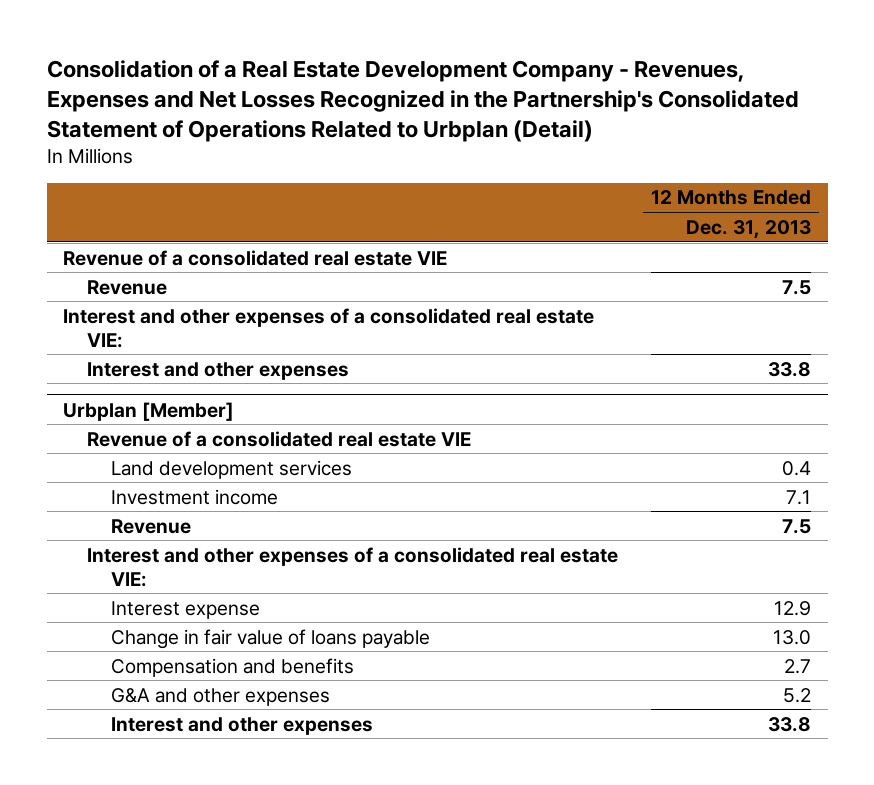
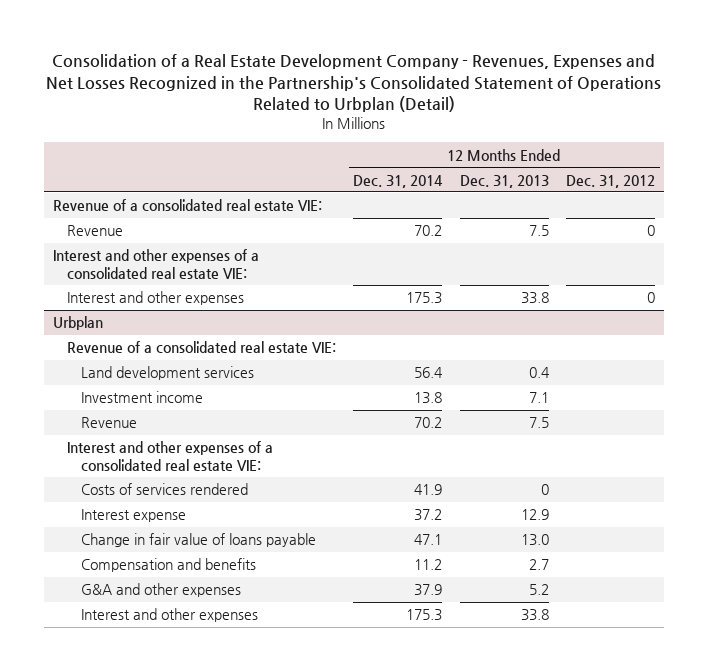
- | 12 Months Ended Dec. 31, 2013
+ | 12 Months Ended Dec. 31, 2014 | 12 Months Ended Dec. 31, 2013 | 12 Months Ended Dec. 31, 2012
- Revenue of a consolidated real estate VIE
+ Revenue of a consolidated real estate VIE:
- Urbplan [Member]
- Revenue of a consolidated real estate VIE
+ Urbplan
+ Revenue of a consolidated real estate VIE:
+ Costs of services rendered | 41.9 | 0 |

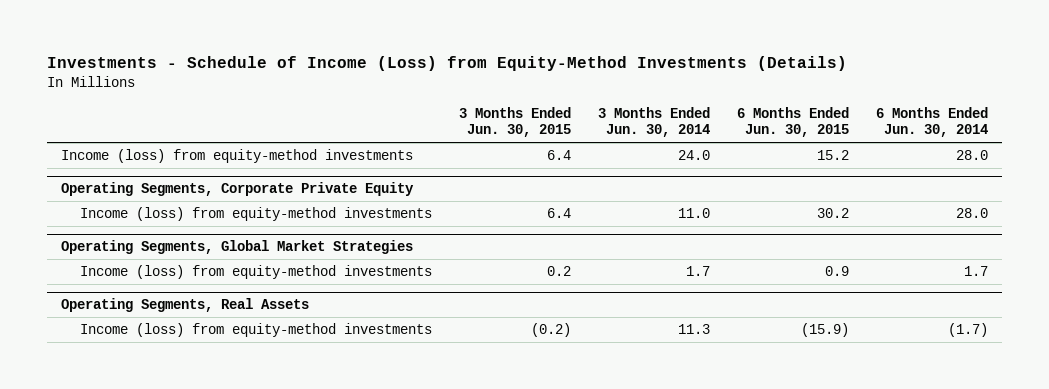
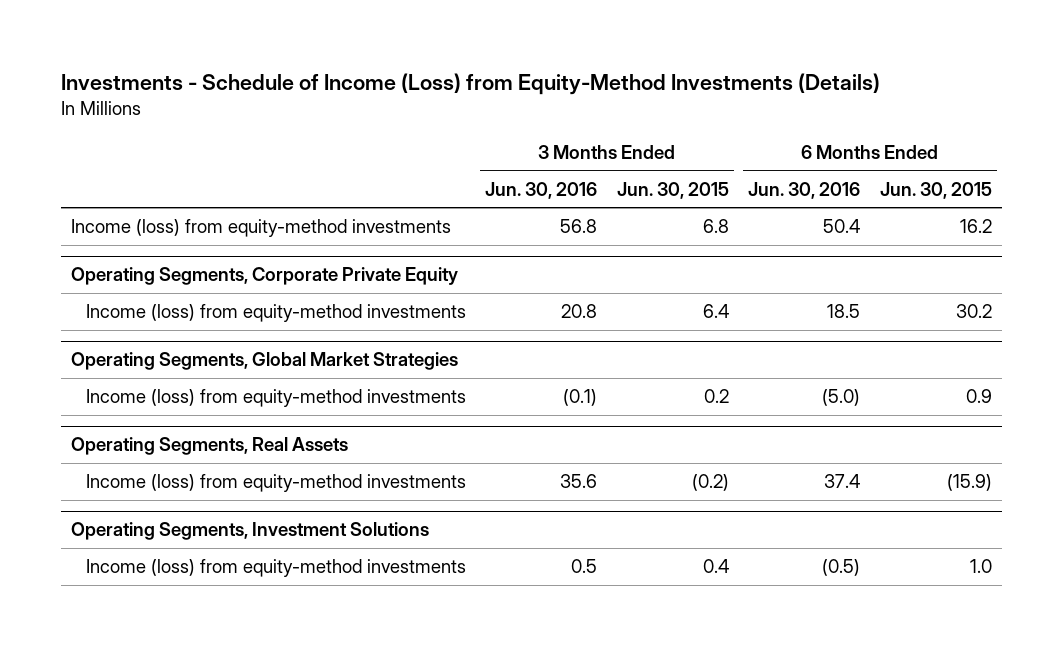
- | 3 Months Ended Jun. 30, 2015 | 3 Months Ended Jun. 30, 2014 | 6 Months Ended Jun. 30, 2015 | 6 Months Ended Jun. 30, 2014
+ | 3 Months Ended Jun. 30, 2016 | 3 Months Ended Jun. 30, 2015 | 6 Months Ended Jun. 30, 2016 | 6 Months Ended Jun. 30, 2015
- Income (loss) from equity-method investments | 6.4 | 24.0 | 15.2 | 28.0
+ Income (loss) from equity-method investments | 56.8 | 6.8 | 50.4 | 16.2
+ Operating Segments, Investment Solutions
+ Income (loss) from equity-method investments | 0.5 | 0.4 | (0.5) | 1.0

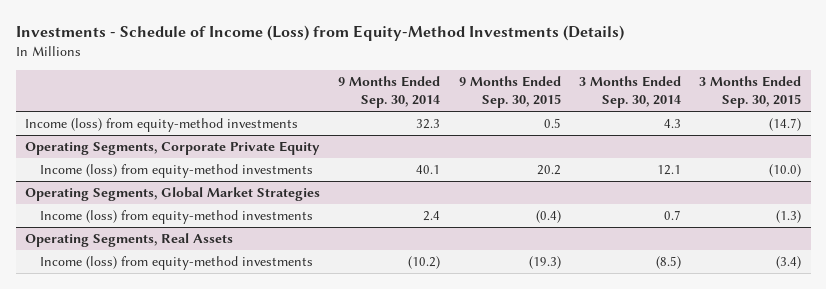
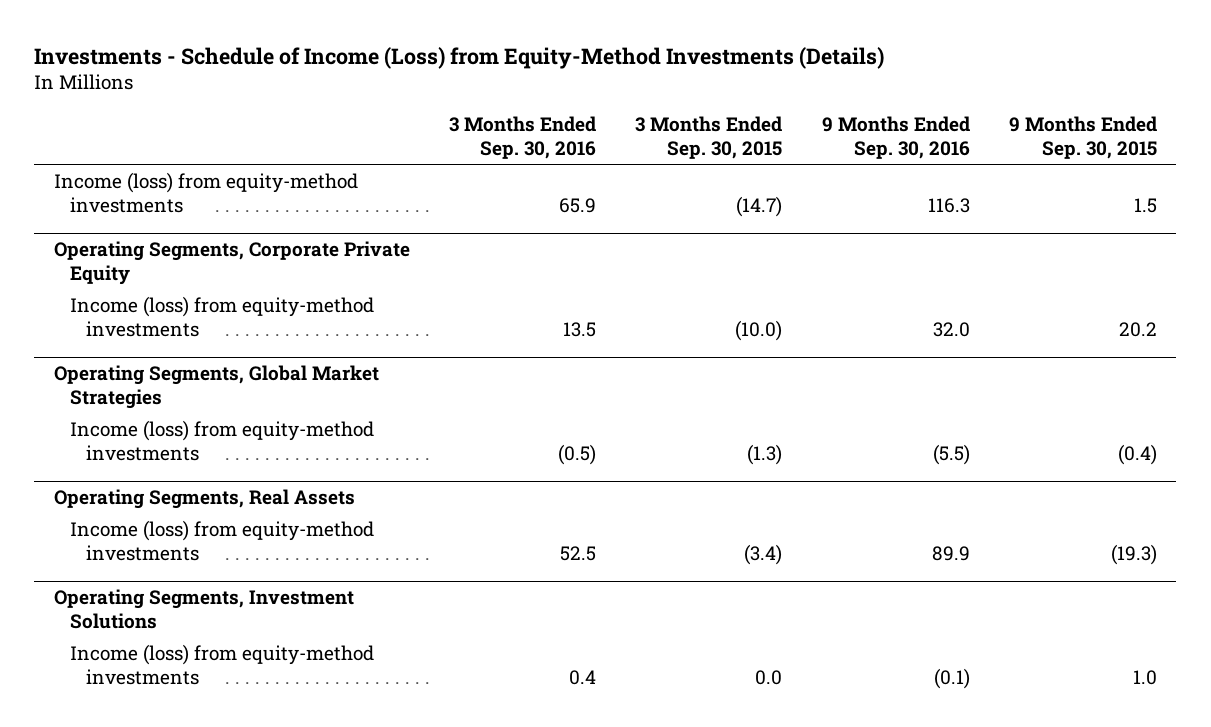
- | 9 Months Ended Sep. 30, 2014 | 9 Months Ended Sep. 30, 2015 | 3 Months Ended Sep. 30, 2014 | 3 Months Ended Sep. 30, 2015
+ | 3 Months Ended Sep. 30, 2016 | 3 Months Ended Sep. 30, 2015 | 9 Months Ended Sep. 30, 2016 | 9 Months Ended Sep. 30, 2015
- Income (loss) from equity-method investments | 32.3 | 0.5 | 4.3 | (14.7)
+ Income (loss) from equity-method investments | 65.9 | (14.7) | 116.3 | 1.5
+ Operating Segments, Investment Solutions
+ Income (loss) from equity-method investments | 0.4 | 0.0 | (0.1) | 1.0

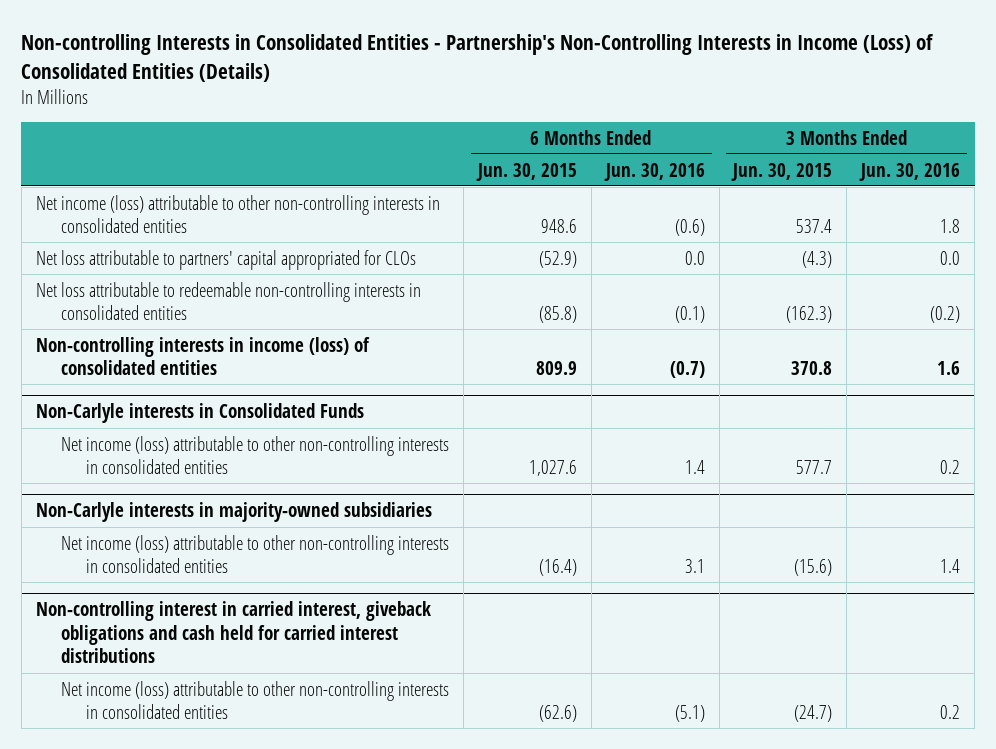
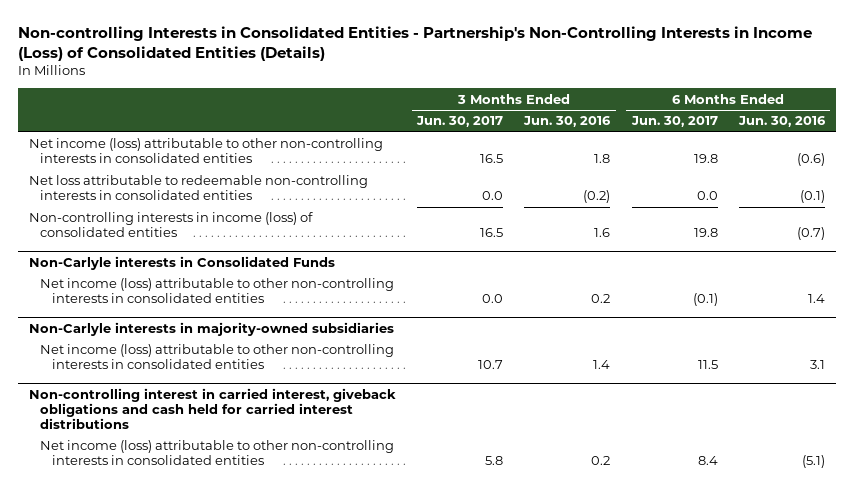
- | 6 Months Ended Jun. 30, 2015 | 6 Months Ended Jun. 30, 2016 | 3 Months Ended Jun. 30, 2015 | 3 Months Ended Jun. 30, 2016
+ | 3 Months Ended Jun. 30, 2017 | 3 Months Ended Jun. 30, 2016 | 6 Months Ended Jun. 30, 2017 | 6 Months Ended Jun. 30, 2016
- Net loss attributable to partners' capital appropriated for CLOs | (52.9) | 0.0 | (4.3) | 0.0

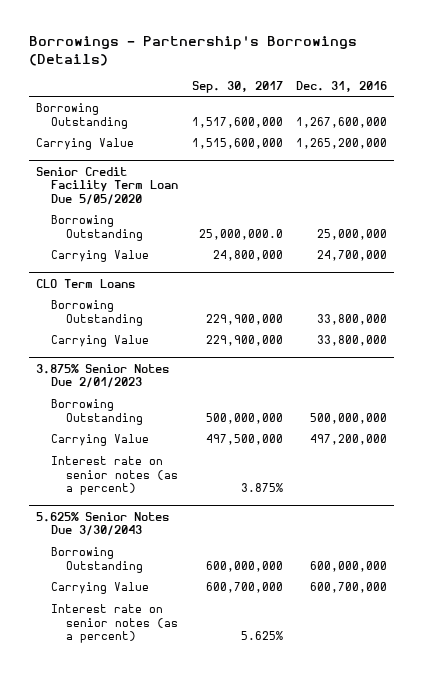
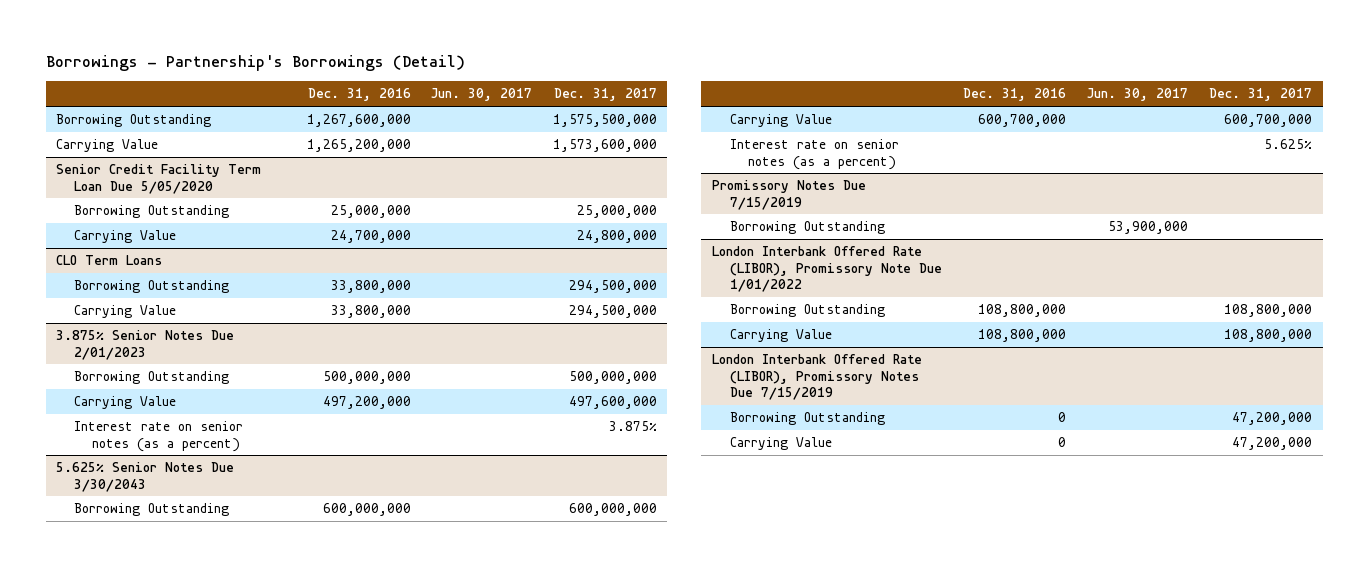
- Borrowings - Partnership's Borrowings (Details)
+ Borrowings - Partnership's Borrowings (Detail)
- | Sep. 30, 2017 | Dec. 31, 2016
+ | Dec. 31, 2016 | Jun. 30, 2017 | Dec. 31, 2017
+ Promissory Notes Due 7/15/2019
+ Borrowing Outstanding | | 53,900,000 |
+ London Interbank Offered Rate (LIBOR), Promissory Note Due 1/01/2022
+ Borrowing Outstanding | 108,800,000 | | 108,800,000
+ Carrying Value | 108,800,000 | | 108,800,000
+ London Interbank Offered Rate (LIBOR), Promissory Notes Due 7/15/2019
+ Borrowing Outstanding | 0 | | 47,200,000
+ Carrying Value | 0 | | 47,200,000

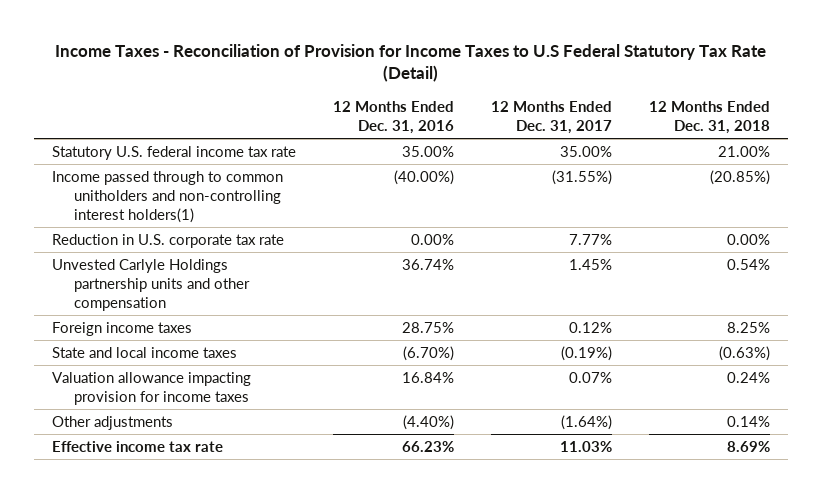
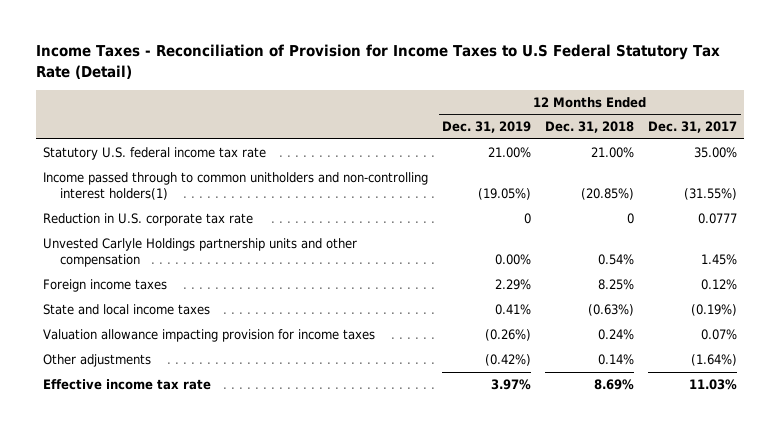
- | 12 Months Ended Dec. 31, 2016 | 12 Months Ended Dec. 31, 2017 | 12 Months Ended Dec. 31, 2018
+ | 12 Months Ended Dec. 31, 2019 | 12 Months Ended Dec. 31, 2018 | 12 Months Ended Dec. 31, 2017
- Reduction in U.S. corporate tax rate | 0.00% | 7.77% | 0.00%
+ Reduction in U.S. corporate tax rate | 0 | 0 | 0.0777

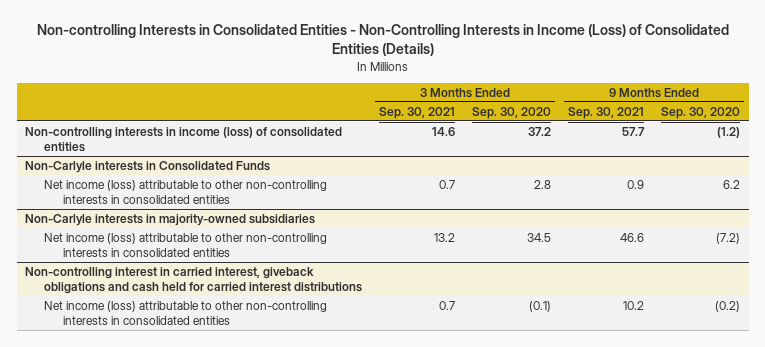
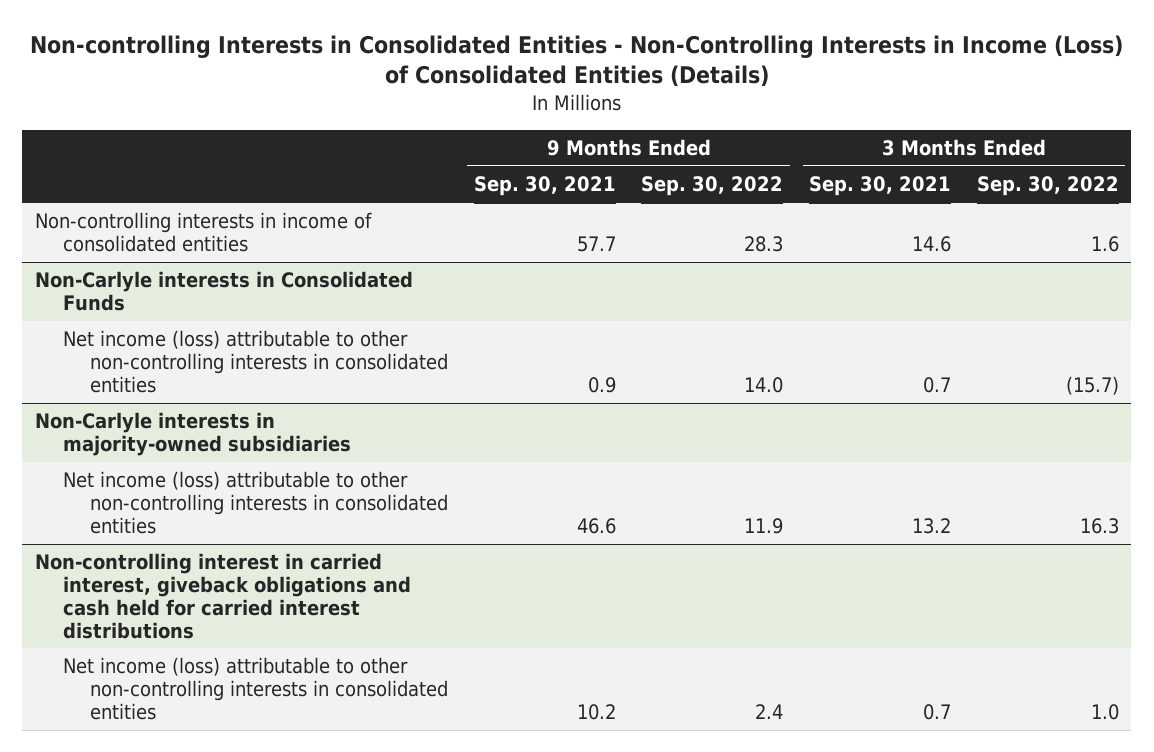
- | 3 Months Ended Sep. 30, 2021 | 3 Months Ended Sep. 30, 2020 | 9 Months Ended Sep. 30, 2021 | 9 Months Ended Sep. 30, 2020
+ | 9 Months Ended Sep. 30, 2021 | 9 Months Ended Sep. 30, 2022 | 3 Months Ended Sep. 30, 2021 | 3 Months Ended Sep. 30, 2022
- Non-controlling interests in income (loss) of consolidated entities | 14.6 | 37.2 | 57.7 | (1.2)
+ Non-controlling interests in income of consolidated entities | 57.7 | 28.3 | 14.6 | 1.6

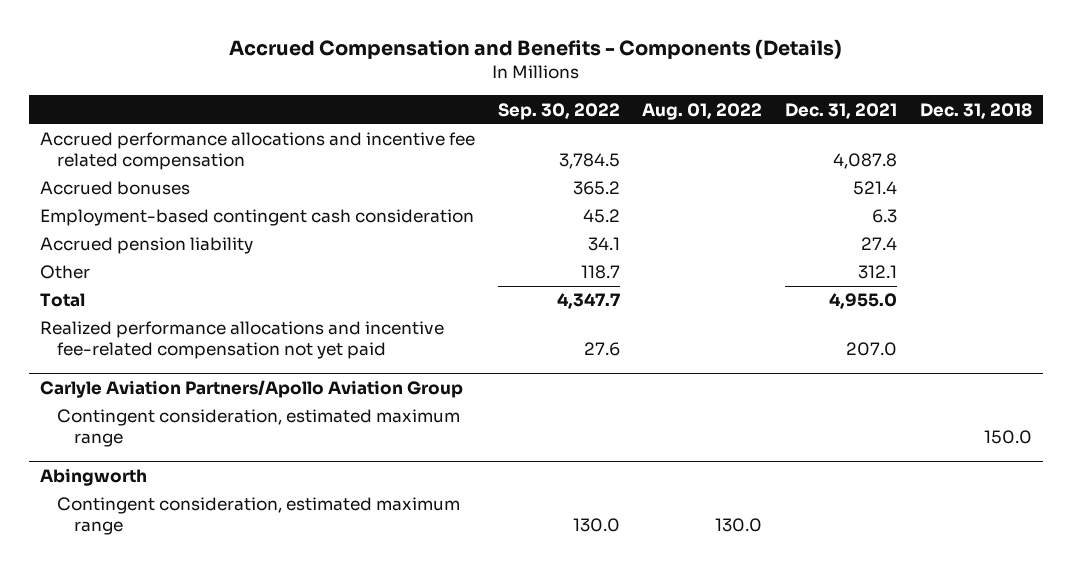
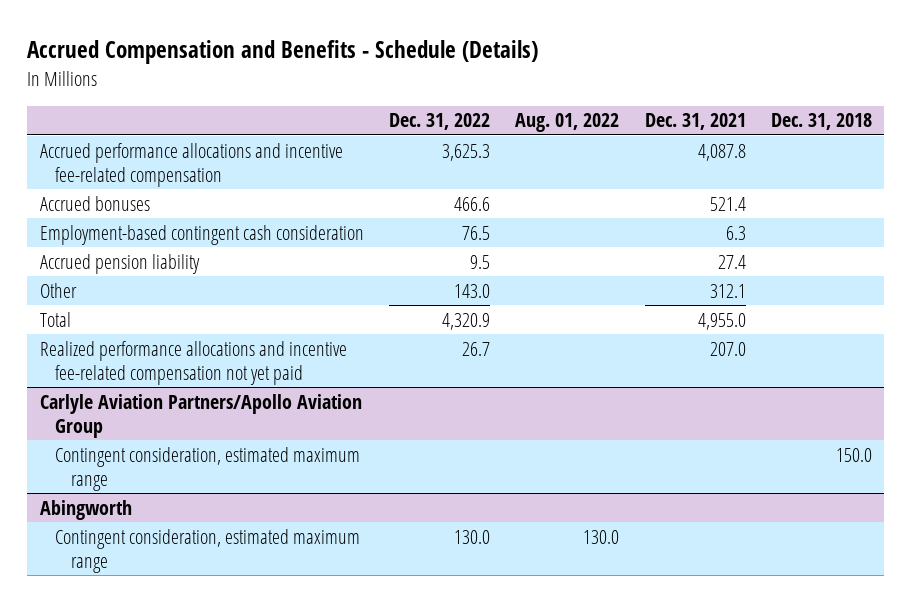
- Accrued Compensation and Benefits - Components (Details)
+ Accrued Compensation and Benefits - Schedule (Details)
- | Sep. 30, 2022 | Aug. 01, 2022 | Dec. 31, 2021 | Dec. 31, 2018
+ | Dec. 31, 2022 | Aug. 01, 2022 | Dec. 31, 2021 | Dec. 31, 2018
- Accrued performance allocations and incentive fee related compensation | 3,784.5 | | 4,087.8 |
+ Accrued performance allocations and incentive fee-related compensation | 3,625.3 | | 4,087.8 |

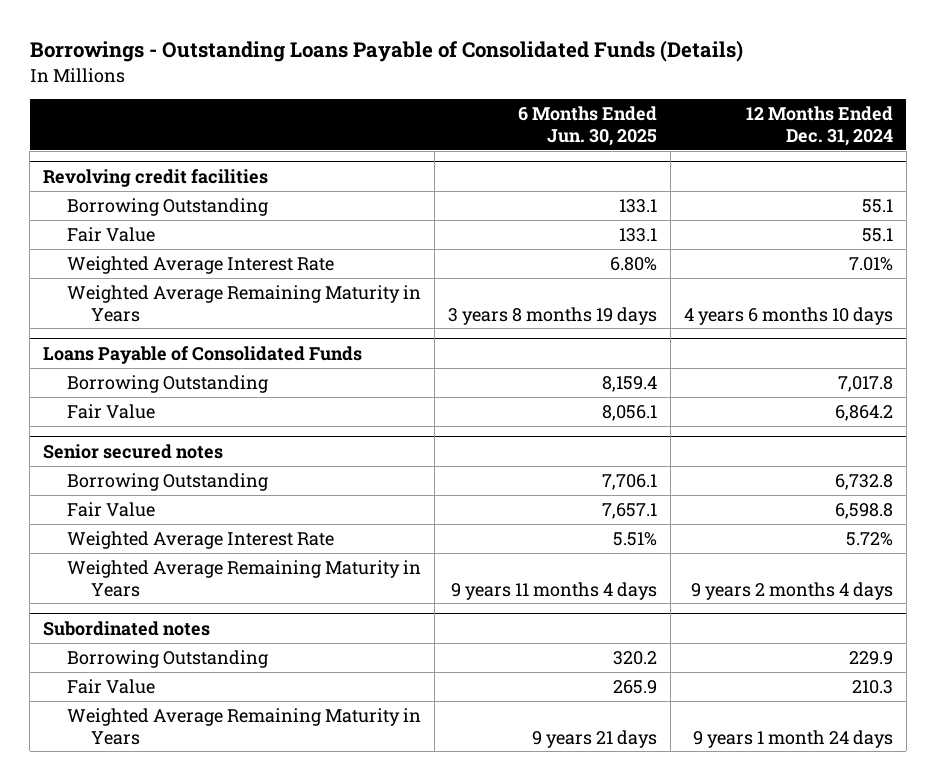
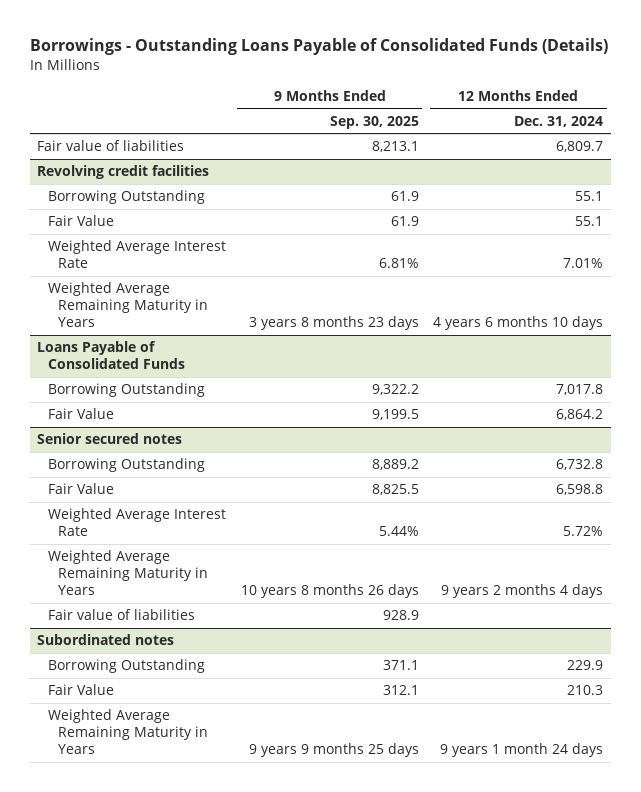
- | 6 Months Ended Jun. 30, 2025 | 12 Months Ended Dec. 31, 2024
+ | 9 Months Ended Sep. 30, 2025 | 12 Months Ended Dec. 31, 2024
+ Fair value of liabilities | 8,213.1 | 6,809.7
@ Senior secured notes
+ Fair value of liabilities | 928.9 |

